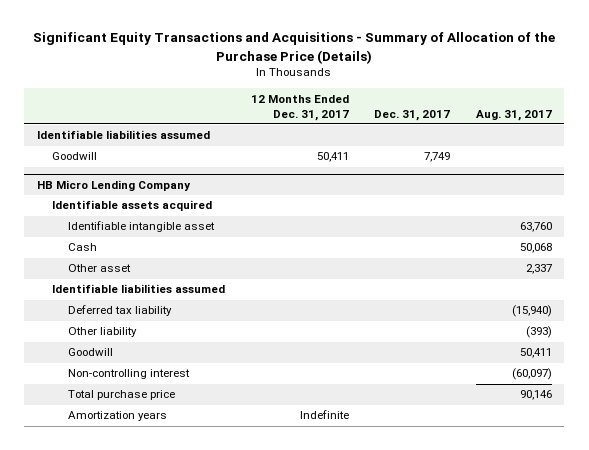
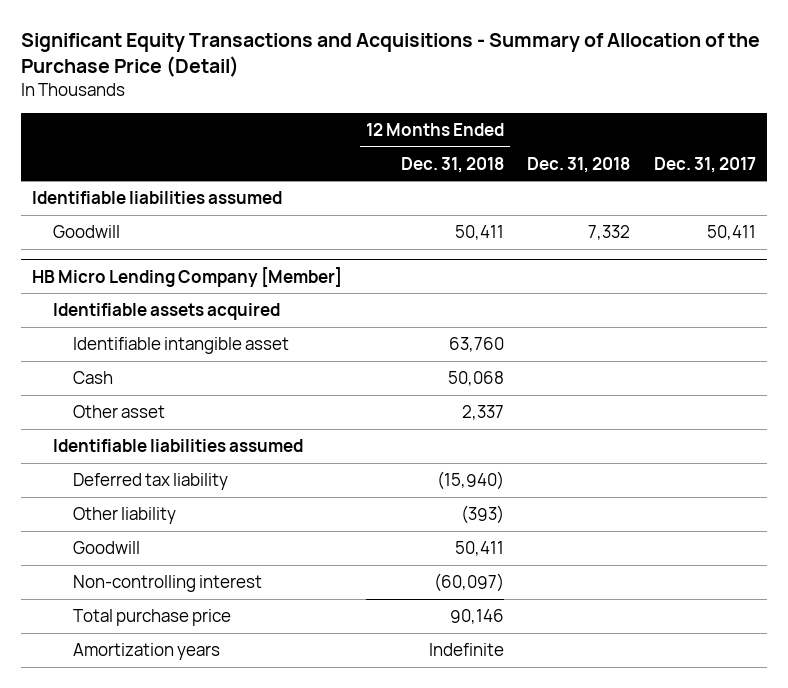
- Significant Equity Transactions and Acquisitions - Summary of Allocation of the Purchase Price (Details)
+ Significant Equity Transactions and Acquisitions - Summary of Allocation of the Purchase Price (Detail)
- | 12 Months Ended Dec. 31, 2017 | Dec. 31, 2017 | Aug. 31, 2017
+ | 12 Months Ended Dec. 31, 2018 | Dec. 31, 2018 | Dec. 31, 2017
- Goodwill | 50,411 | 7,749 |
- HB Micro Lending Company
+ Goodwill | 50,411 | 7,332 | 50,411
+ HB Micro Lending Company [Member]

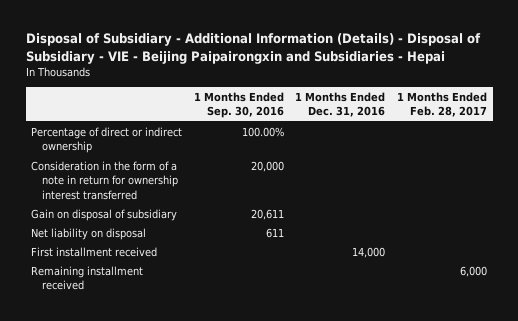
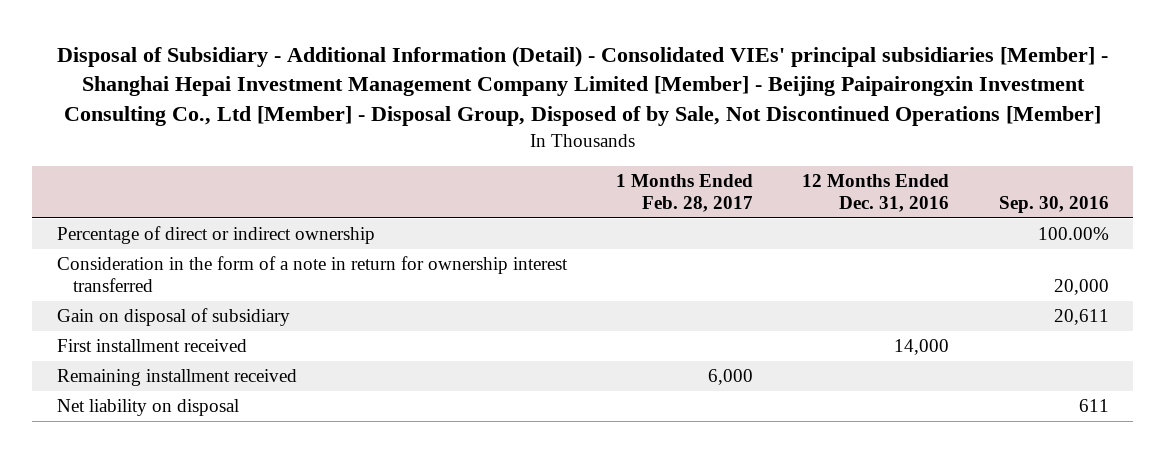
- Disposal of Subsidiary - Additional Information (Details) - Disposal of Subsidiary - VIE - Beijing Paipairongxin and Subsidiaries - Hepai
+ Disposal of Subsidiary - Additional Information (Detail) - Consolidated VIEs' principal subsidiaries [Member] - Shanghai Hepai Investment Management Company Limited [Member] - Beijing Paipairongxin Investment Consulting Co., Ltd [Member] - Disposal Group, Disposed of by Sale, Not Discontinued Operations [Member]
- | 1 Months Ended Sep. 30, 2016 | 1 Months Ended Dec. 31, 2016 | 1 Months Ended Feb. 28, 2017
+ | 1 Months Ended Feb. 28, 2017 | 12 Months Ended Dec. 31, 2016 | Sep. 30, 2016
moved down: Net liability on disposal | | | 611

